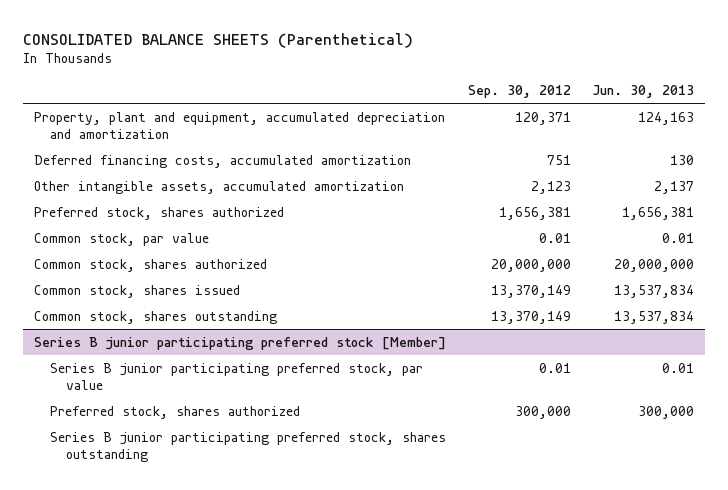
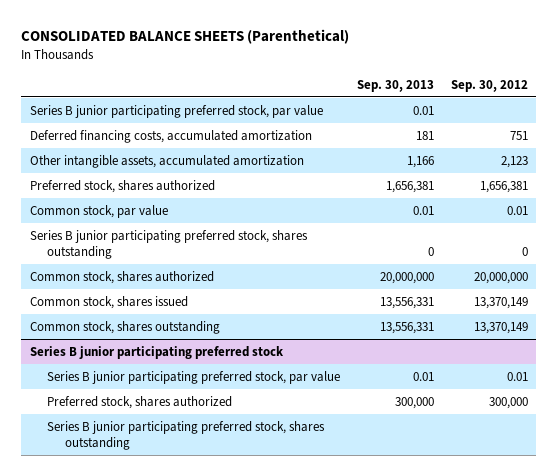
- | Sep. 30, 2012 | Jun. 30, 2013
+ | Sep. 30, 2013 | Sep. 30, 2012
- Property, plant and equipment, accumulated depreciation and amortization | 120,371 | 124,163
+ Series B junior participating preferred stock, par value | 0.01 |
+ Series B junior participating preferred stock, shares outstanding | 0 | 0
- Series B junior participating preferred stock [Member]
+ Series B junior participating preferred stock

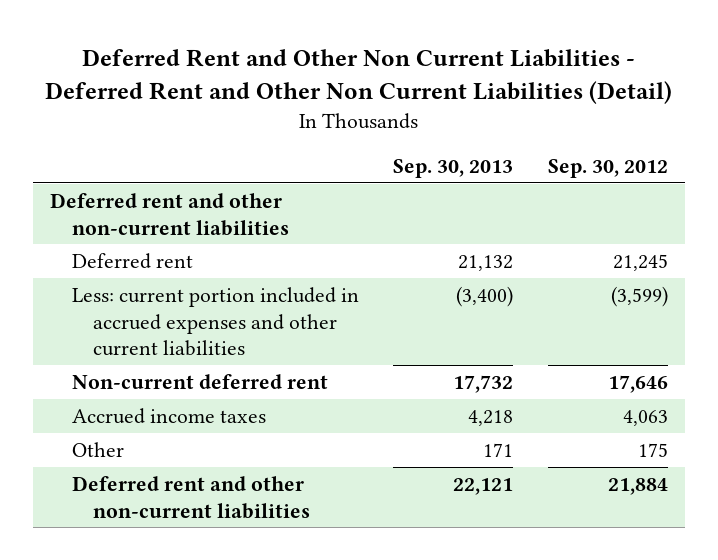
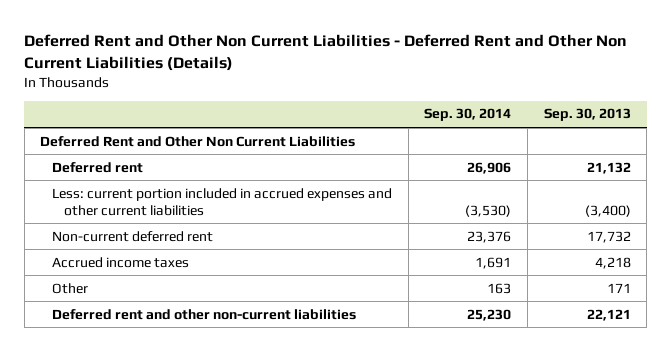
- Deferred Rent and Other Non Current Liabilities - Deferred Rent and Other Non Current Liabilities (Detail)
+ Deferred Rent and Other Non Current Liabilities - Deferred Rent and Other Non Current Liabilities (Details)
- | Sep. 30, 2013 | Sep. 30, 2012
+ | Sep. 30, 2014 | Sep. 30, 2013
- Deferred rent and other non-current liabilities
+ Deferred Rent and Other Non Current Liabilities

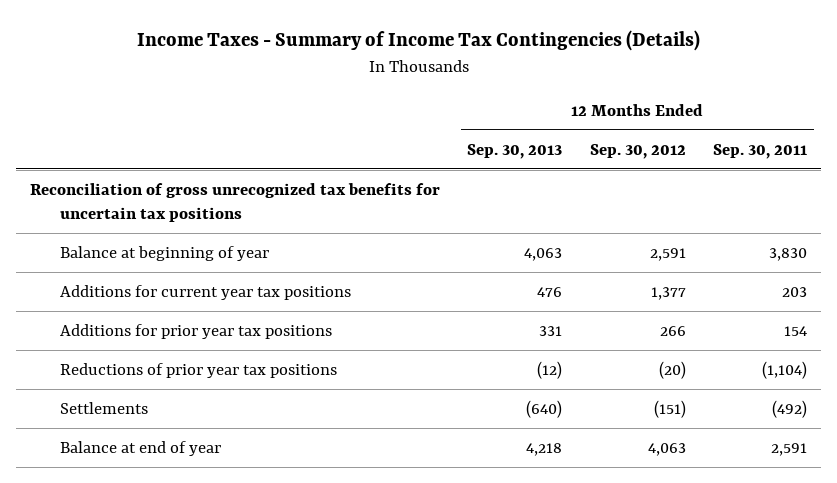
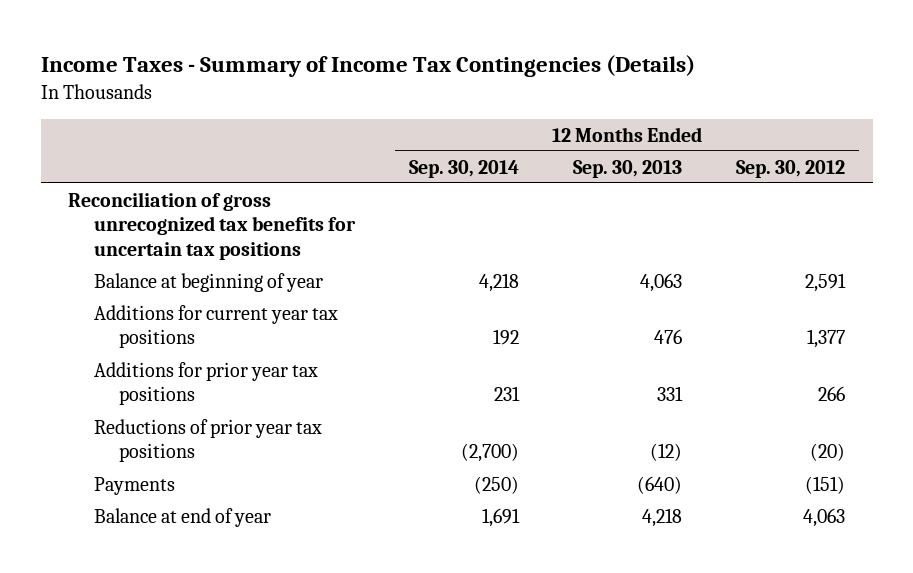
- | 12 Months Ended Sep. 30, 2013 | 12 Months Ended Sep. 30, 2012 | 12 Months Ended Sep. 30, 2011
+ | 12 Months Ended Sep. 30, 2014 | 12 Months Ended Sep. 30, 2013 | 12 Months Ended Sep. 30, 2012
- Settlements | (640) | (151) | (492)
+ Payments | (250) | (640) | (151)

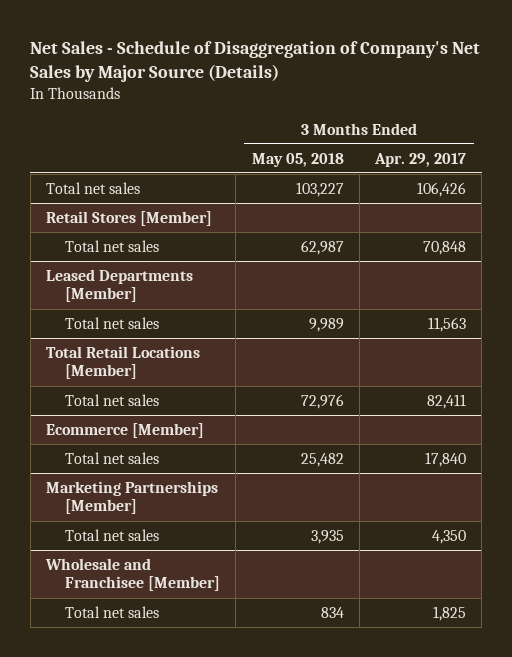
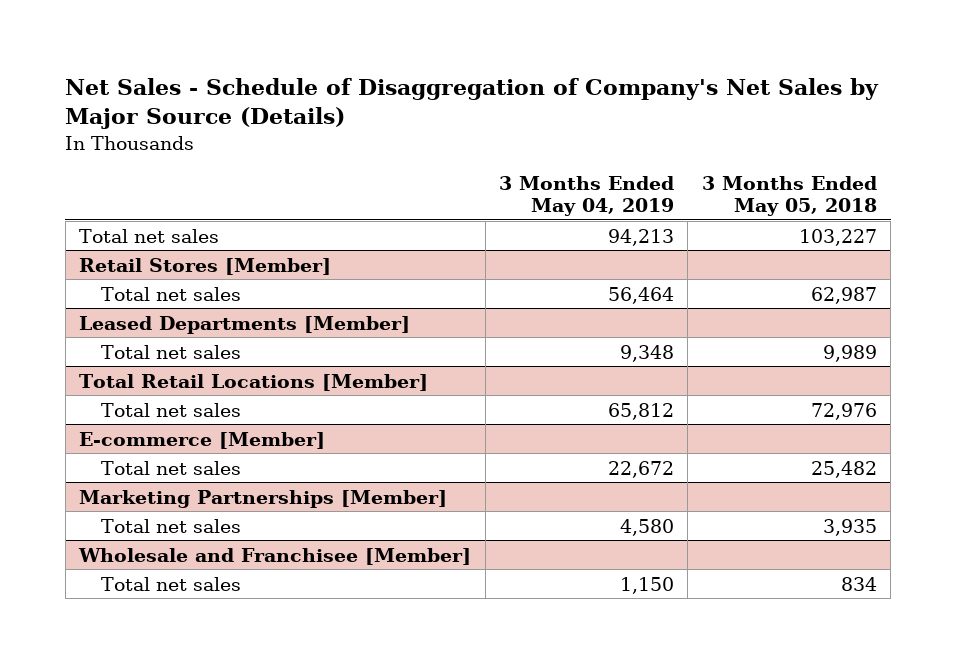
- | 3 Months Ended May 05, 2018 | 3 Months Ended Apr. 29, 2017
+ | 3 Months Ended May 04, 2019 | 3 Months Ended May 05, 2018
- Ecommerce [Member]
+ E-commerce [Member]

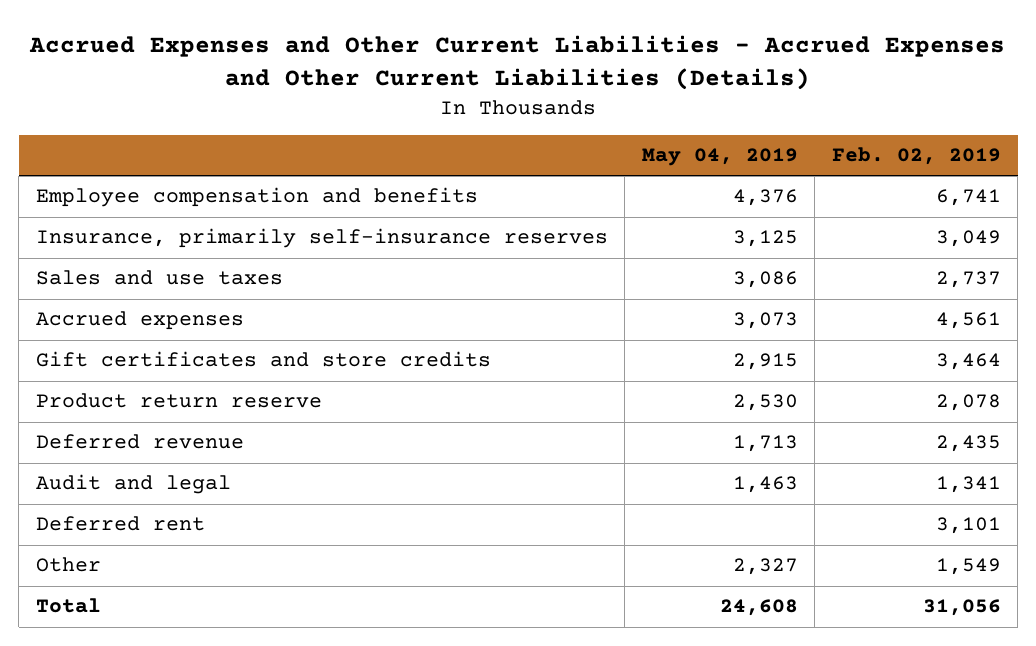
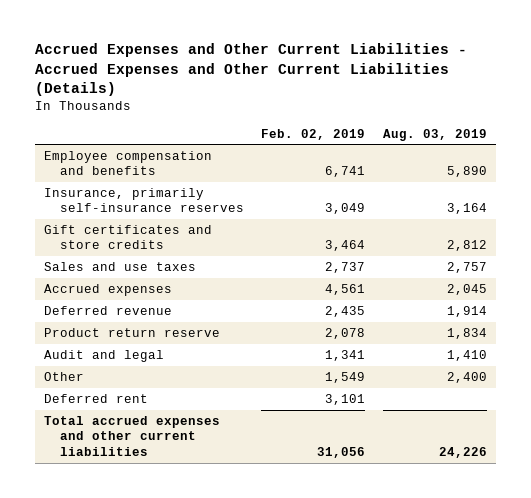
- | May 04, 2019 | Feb. 02, 2019
+ | Feb. 02, 2019 | Aug. 03, 2019
moved up: Gift certificates and store credits | 3,464 | 2,812
moved down: Product return reserve | 2,078 | 1,834
- Total | 24,608 | 31,056
moved down: Deferred rent | 3,101 |
+ Total accrued expenses and other current liabilities | 31,056 | 24,226

